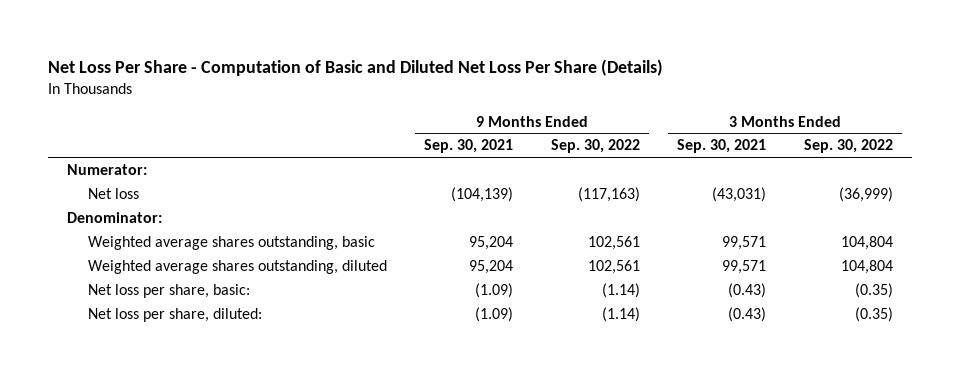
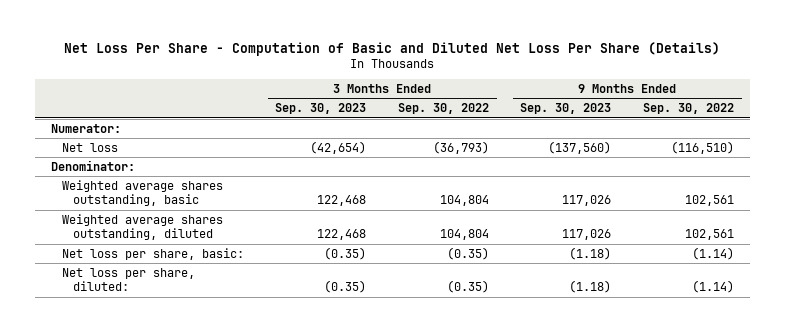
- | 9 Months Ended Sep. 30, 2021 | 9 Months Ended Sep. 30, 2022 | 3 Months Ended Sep. 30, 2021 | 3 Months Ended Sep. 30, 2022
+ | 3 Months Ended Sep. 30, 2023 | 3 Months Ended Sep. 30, 2022 | 9 Months Ended Sep. 30, 2023 | 9 Months Ended Sep. 30, 2022
- Net loss | (104,139) | (117,163) | (43,031) | (36,999)
+ Net loss | (42,654) | (36,793) | (137,560) | (116,510)

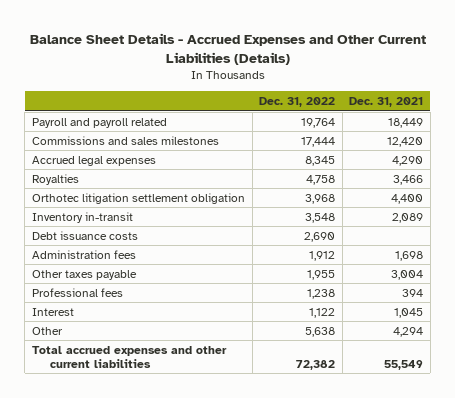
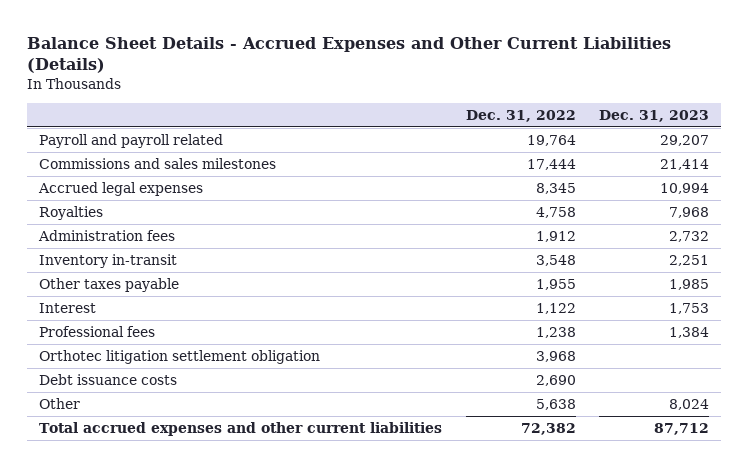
- | Dec. 31, 2022 | Dec. 31, 2021
+ | Dec. 31, 2022 | Dec. 31, 2023
moved down: Inventory in-transit | 3,548 | 2,251
moved down: Professional fees | 1,238 | 1,384
moved down: Orthotec litigation settlement obligation | 3,968 |
moved down: Debt issuance costs | 2,690 |

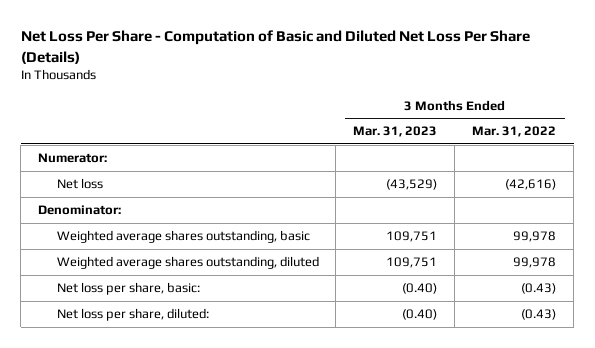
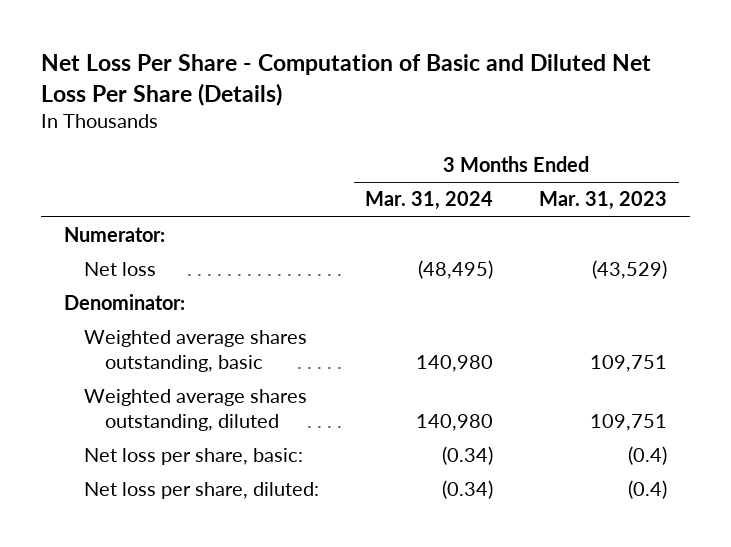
- | 3 Months Ended Mar. 31, 2023 | 3 Months Ended Mar. 31, 2022
+ | 3 Months Ended Mar. 31, 2024 | 3 Months Ended Mar. 31, 2023
- Net loss per share, basic: | (0.40) | (0.43)
- Net loss per share, diluted: | (0.40) | (0.43)
+ Net loss per share, basic: | (0.34) | (0.4)
+ Net loss per share, diluted: | (0.34) | (0.4)

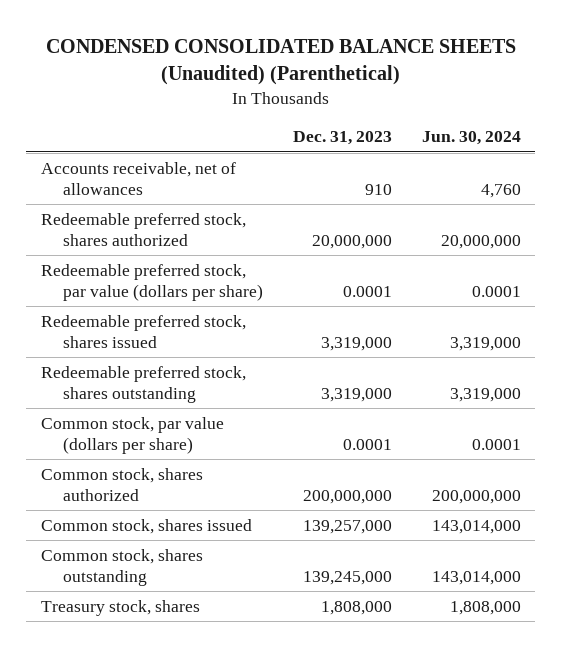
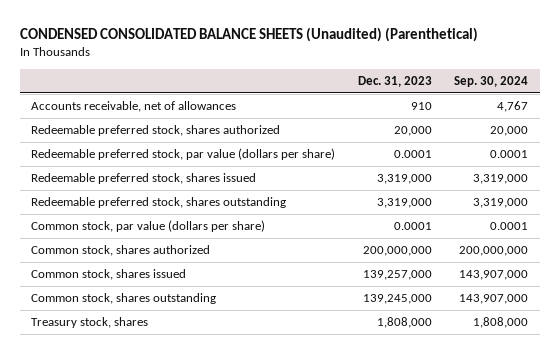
- | Dec. 31, 2023 | Jun. 30, 2024
+ | Dec. 31, 2023 | Sep. 30, 2024
- Redeemable preferred stock, shares authorized | 20,000,000 | 20,000,000
+ Redeemable preferred stock, shares authorized | 20,000 | 20,000

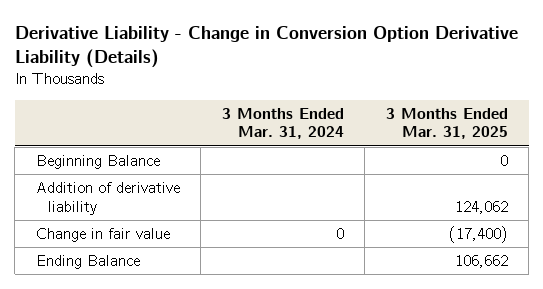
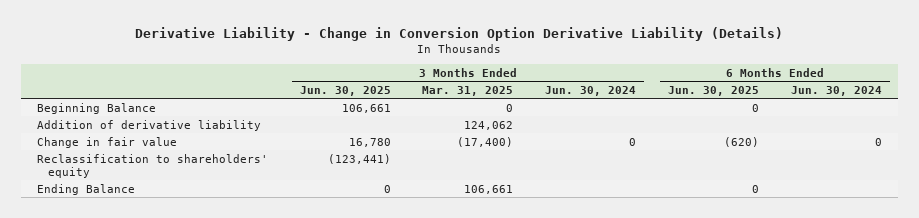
- | 3 Months Ended Mar. 31, 2024 | 3 Months Ended Mar. 31, 2025
+ | 3 Months Ended Jun. 30, 2025 | 3 Months Ended Mar. 31, 2025 | 3 Months Ended Jun. 30, 2024 | 6 Months Ended Jun. 30, 2025 | 6 Months Ended Jun. 30, 2024
- Ending Balance | | 106,662
+ Reclassification to shareholders' equity | (123,441) | | | |
+ Ending Balance | 0 | 106,661 | | 0 |

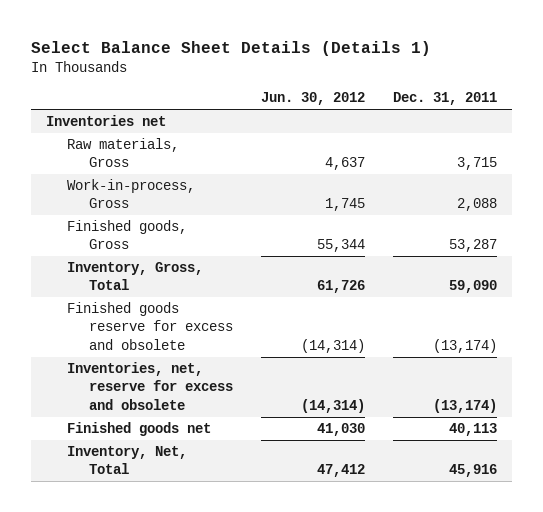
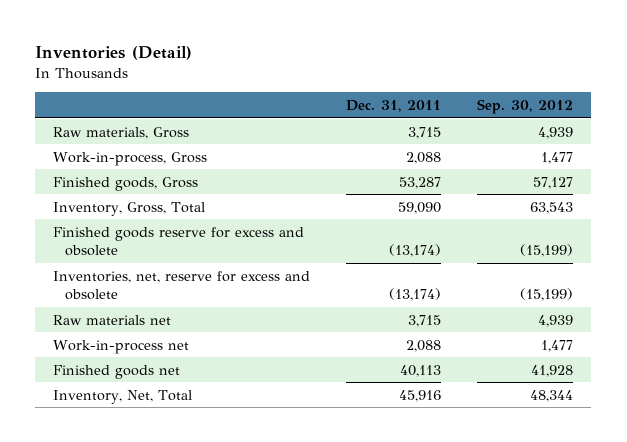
- Select Balance Sheet Details (Details 1)
+ Inventories (Detail)
- | Jun. 30, 2012 | Dec. 31, 2011
+ | Dec. 31, 2011 | Sep. 30, 2012
- Inventories net
+ Raw materials net | 3,715 | 4,939
+ Work-in-process net | 2,088 | 1,477

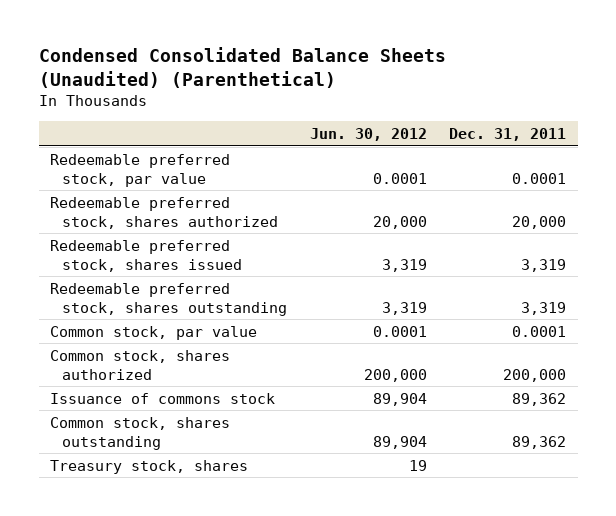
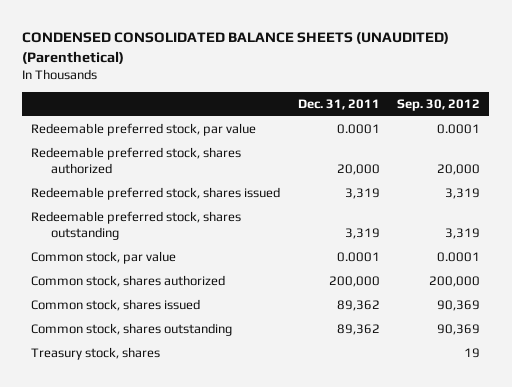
- Condensed Consolidated Balance Sheets (Unaudited) (Parenthetical)
+ CONDENSED CONSOLIDATED BALANCE SHEETS (UNAUDITED) (Parenthetical)
- | Jun. 30, 2012 | Dec. 31, 2011
+ | Dec. 31, 2011 | Sep. 30, 2012
- Issuance of commons stock | 89,904 | 89,362
+ Common stock, shares issued | 89,362 | 90,369

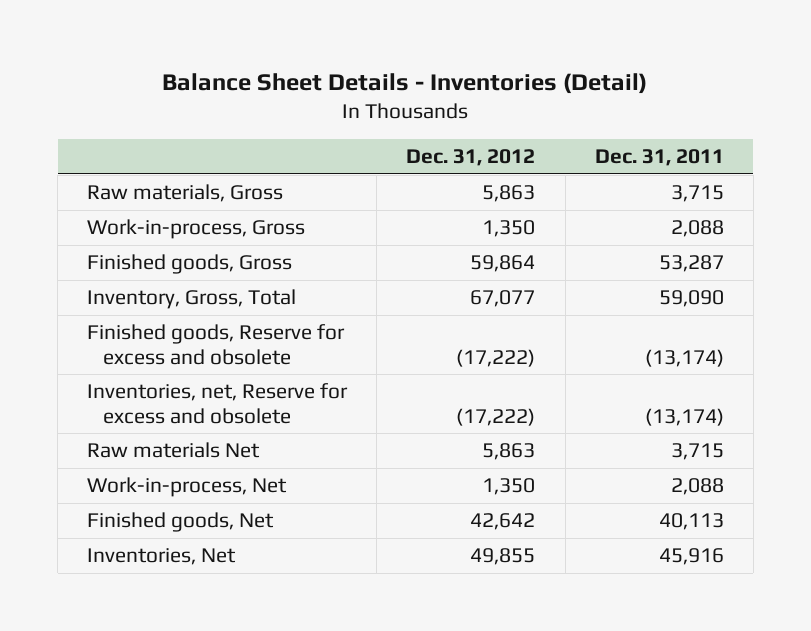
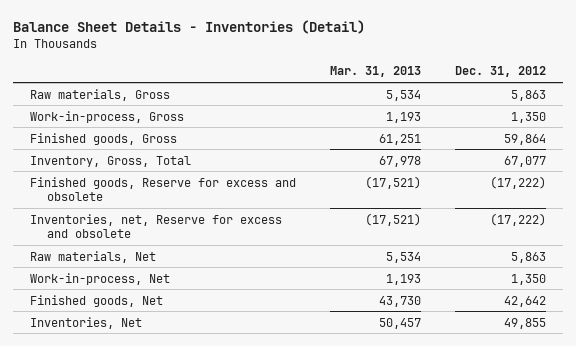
- | Dec. 31, 2012 | Dec. 31, 2011
+ | Mar. 31, 2013 | Dec. 31, 2012
- Raw materials Net | 5,863 | 3,715
+ Raw materials, Net | 5,534 | 5,863

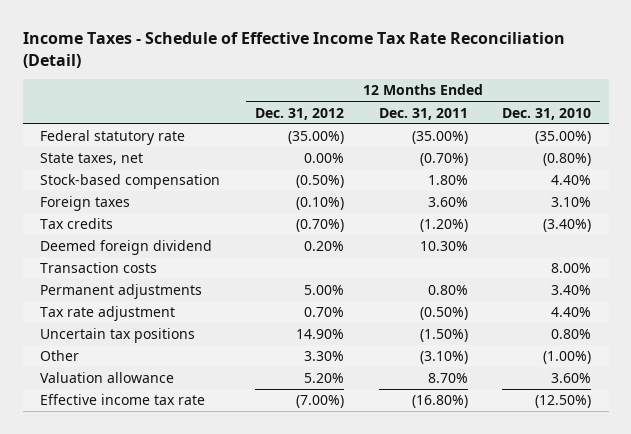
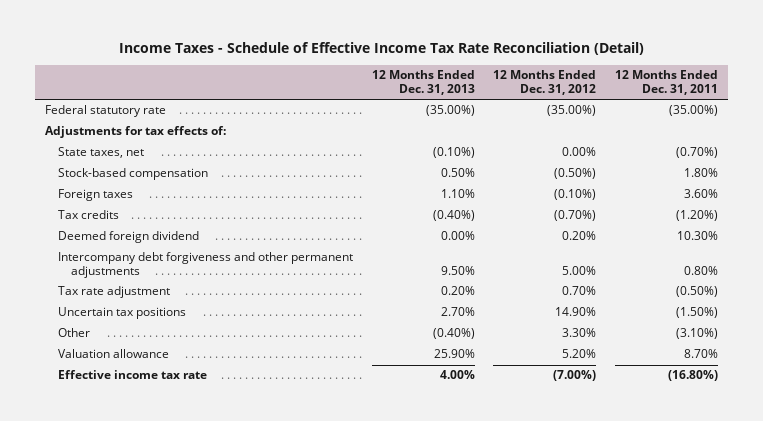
- | 12 Months Ended Dec. 31, 2012 | 12 Months Ended Dec. 31, 2011 | 12 Months Ended Dec. 31, 2010
+ | 12 Months Ended Dec. 31, 2013 | 12 Months Ended Dec. 31, 2012 | 12 Months Ended Dec. 31, 2011
+ Adjustments for tax effects of:
- Transaction costs | | | 8.00%
- Permanent adjustments | 5.00% | 0.80% | 3.40%
+ Intercompany debt forgiveness and other permanent adjustments | 9.50% | 5.00% | 0.80%

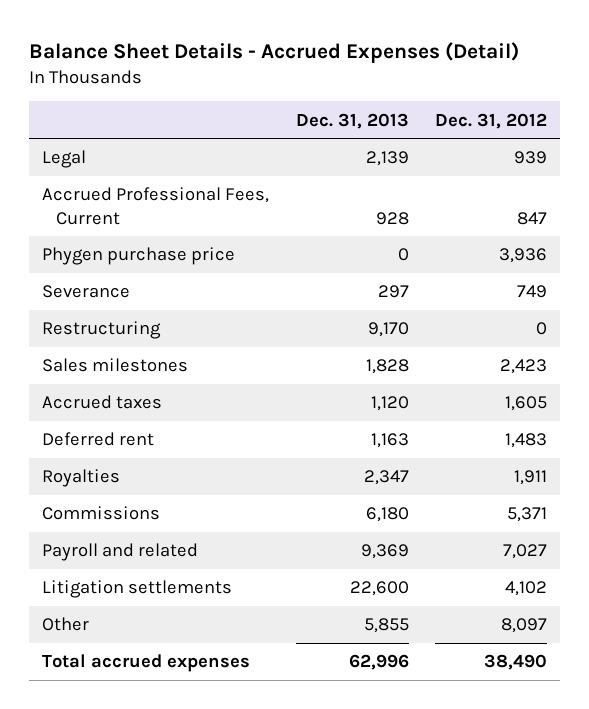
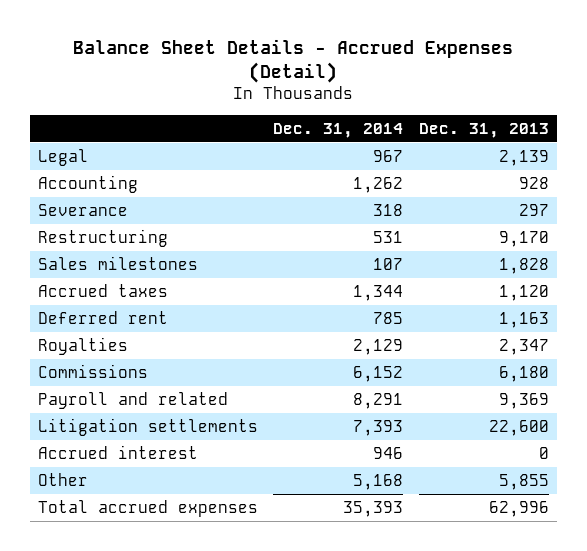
- | Dec. 31, 2013 | Dec. 31, 2012
+ | Dec. 31, 2014 | Dec. 31, 2013
- Accrued Professional Fees, Current | 928 | 847
- Phygen purchase price | 0 | 3,936
+ Accounting | 1,262 | 928
+ Accrued interest | 946 | 0

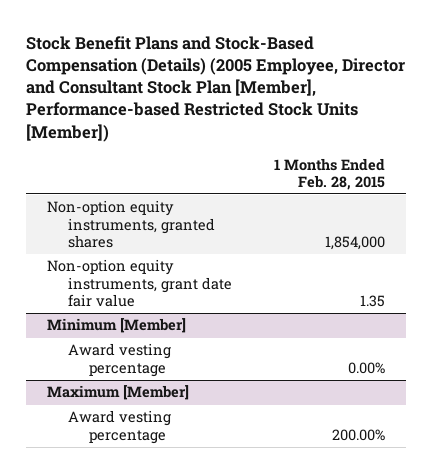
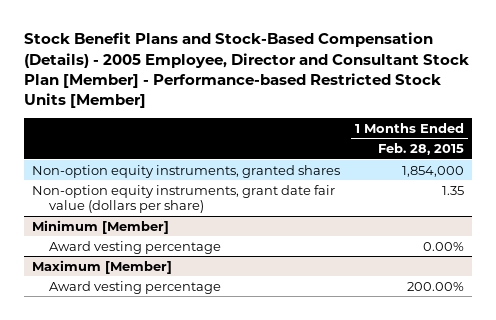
- Stock Benefit Plans and Stock-Based Compensation (Details) (2005 Employee, Director and Consultant Stock Plan [Member], Performance-based Restricted Stock Units [Member])
+ Stock Benefit Plans and Stock-Based Compensation (Details) - 2005 Employee, Director and Consultant Stock Plan [Member] - Performance-based Restricted Stock Units [Member]
- Non-option equity instruments, grant date fair value | 1.35
+ Non-option equity instruments, grant date fair value (dollars per share) | 1.35

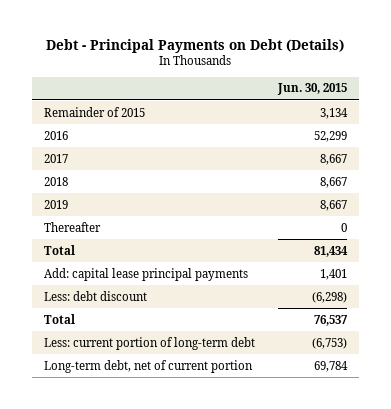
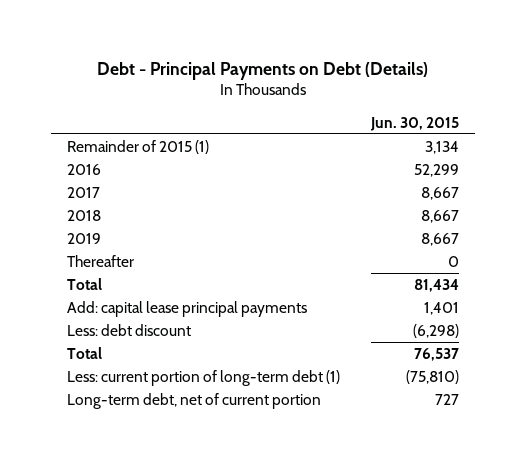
- Remainder of 2015 | 3,134
+ Remainder of 2015 (1) | 3,134
- Less: current portion of long-term debt | (6,753)
- Long-term debt, net of current portion | 69,784
+ Less: current portion of long-term debt (1) | (75,810)
+ Long-term debt, net of current portion | 727

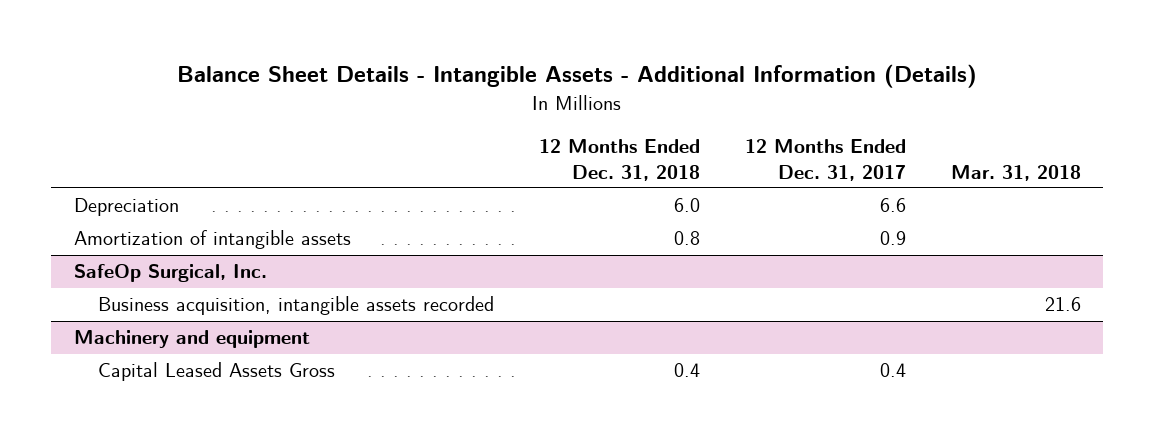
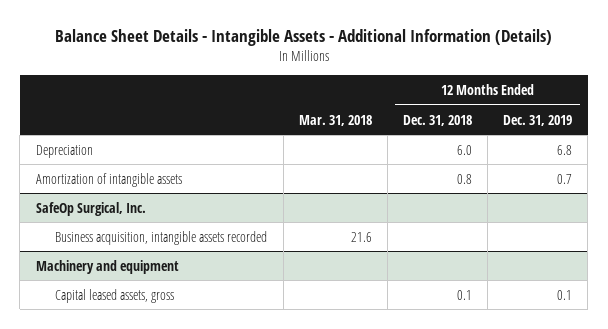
- | 12 Months Ended Dec. 31, 2018 | 12 Months Ended Dec. 31, 2017 | Mar. 31, 2018
+ | Mar. 31, 2018 | 12 Months Ended Dec. 31, 2018 | 12 Months Ended Dec. 31, 2019
@ Machinery and equipment
- Capital Leased Assets Gross | 0.4 | 0.4 |
+ Capital leased assets, gross | | 0.1 | 0.1

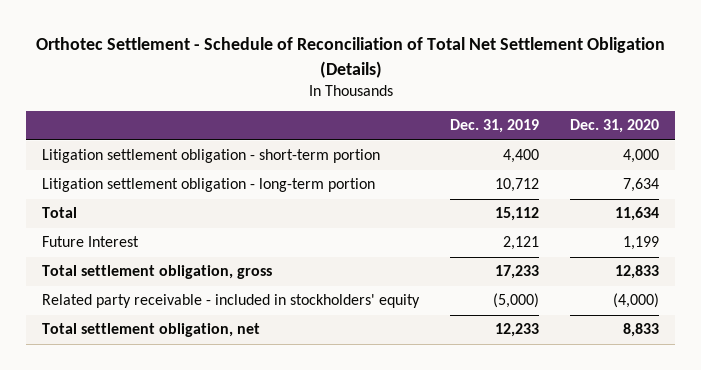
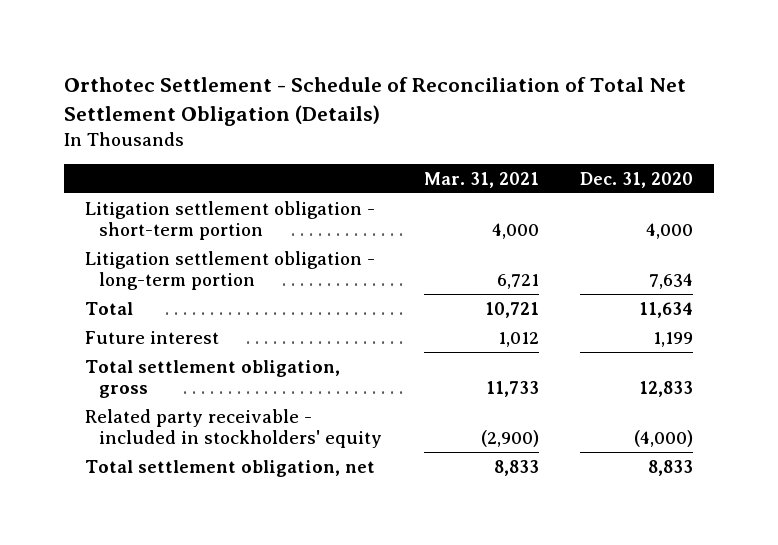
- | Dec. 31, 2019 | Dec. 31, 2020
+ | Mar. 31, 2021 | Dec. 31, 2020
- Future Interest | 2,121 | 1,199
+ Future interest | 1,012 | 1,199

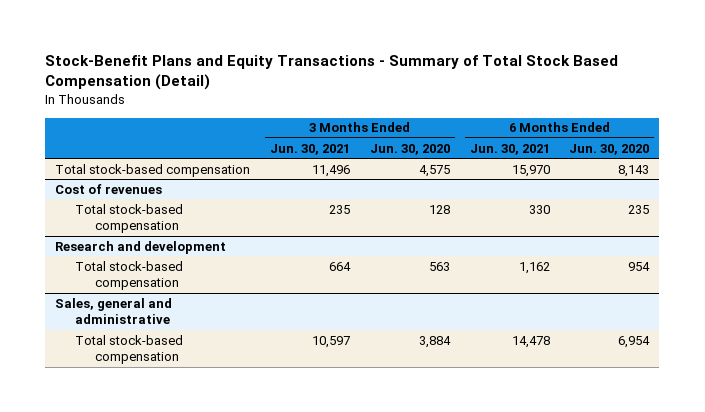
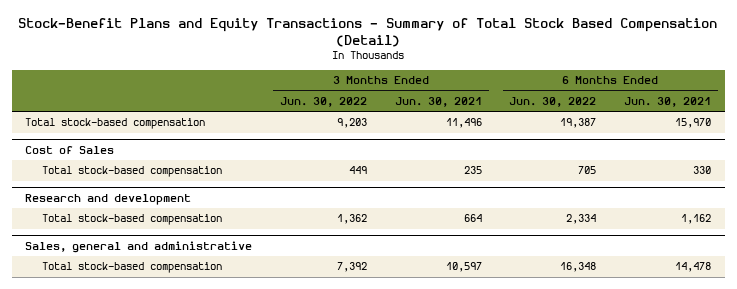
- | 3 Months Ended Jun. 30, 2021 | 3 Months Ended Jun. 30, 2020 | 6 Months Ended Jun. 30, 2021 | 6 Months Ended Jun. 30, 2020
+ | 3 Months Ended Jun. 30, 2022 | 3 Months Ended Jun. 30, 2021 | 6 Months Ended Jun. 30, 2022 | 6 Months Ended Jun. 30, 2021
- Cost of revenues
+ Cost of Sales

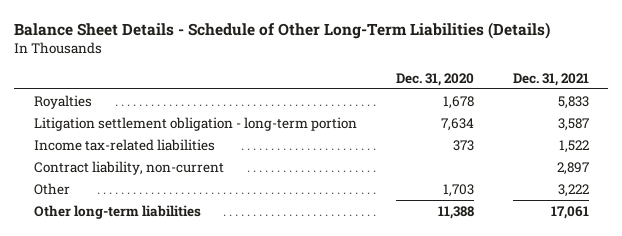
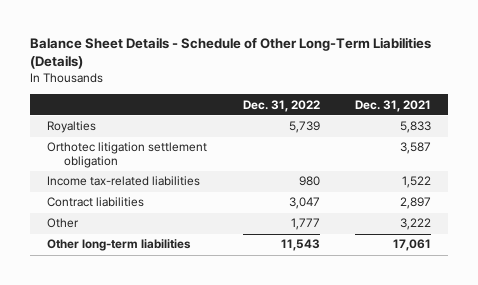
- | Dec. 31, 2020 | Dec. 31, 2021
+ | Dec. 31, 2022 | Dec. 31, 2021
- Litigation settlement obligation - long-term portion | 7,634 | 3,587
+ Orthotec litigation settlement obligation | | 3,587
- Contract liability, non-current | | 2,897
+ Contract liabilities | 3,047 | 2,897

